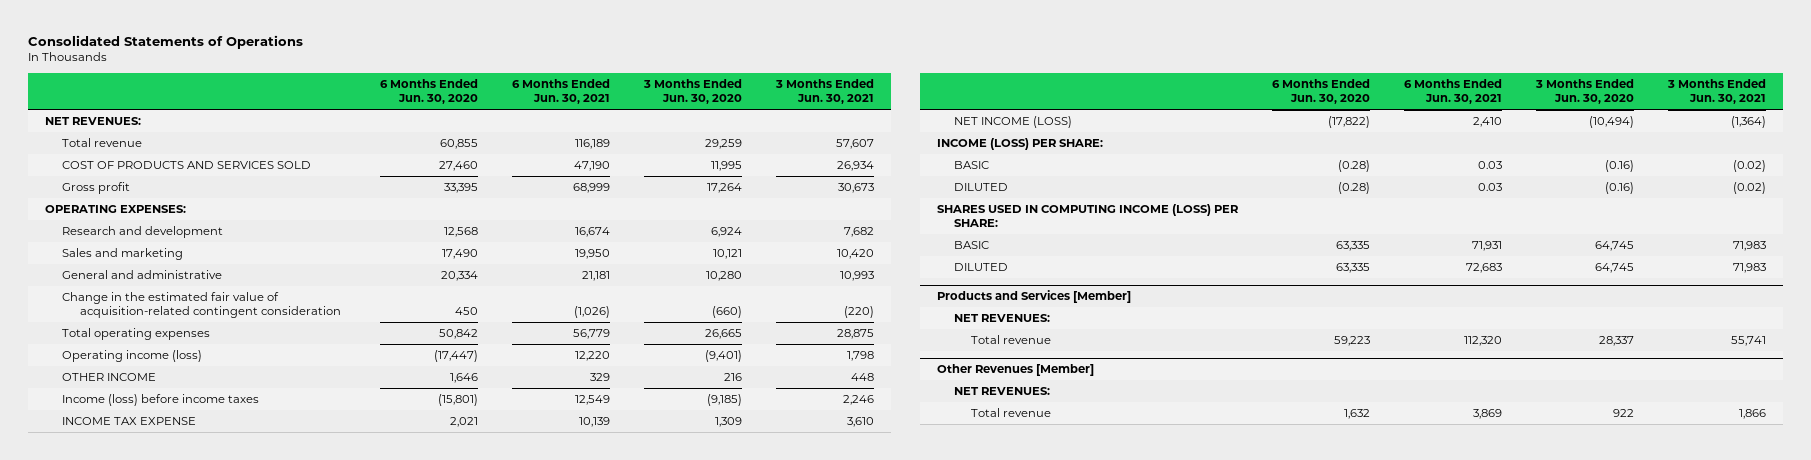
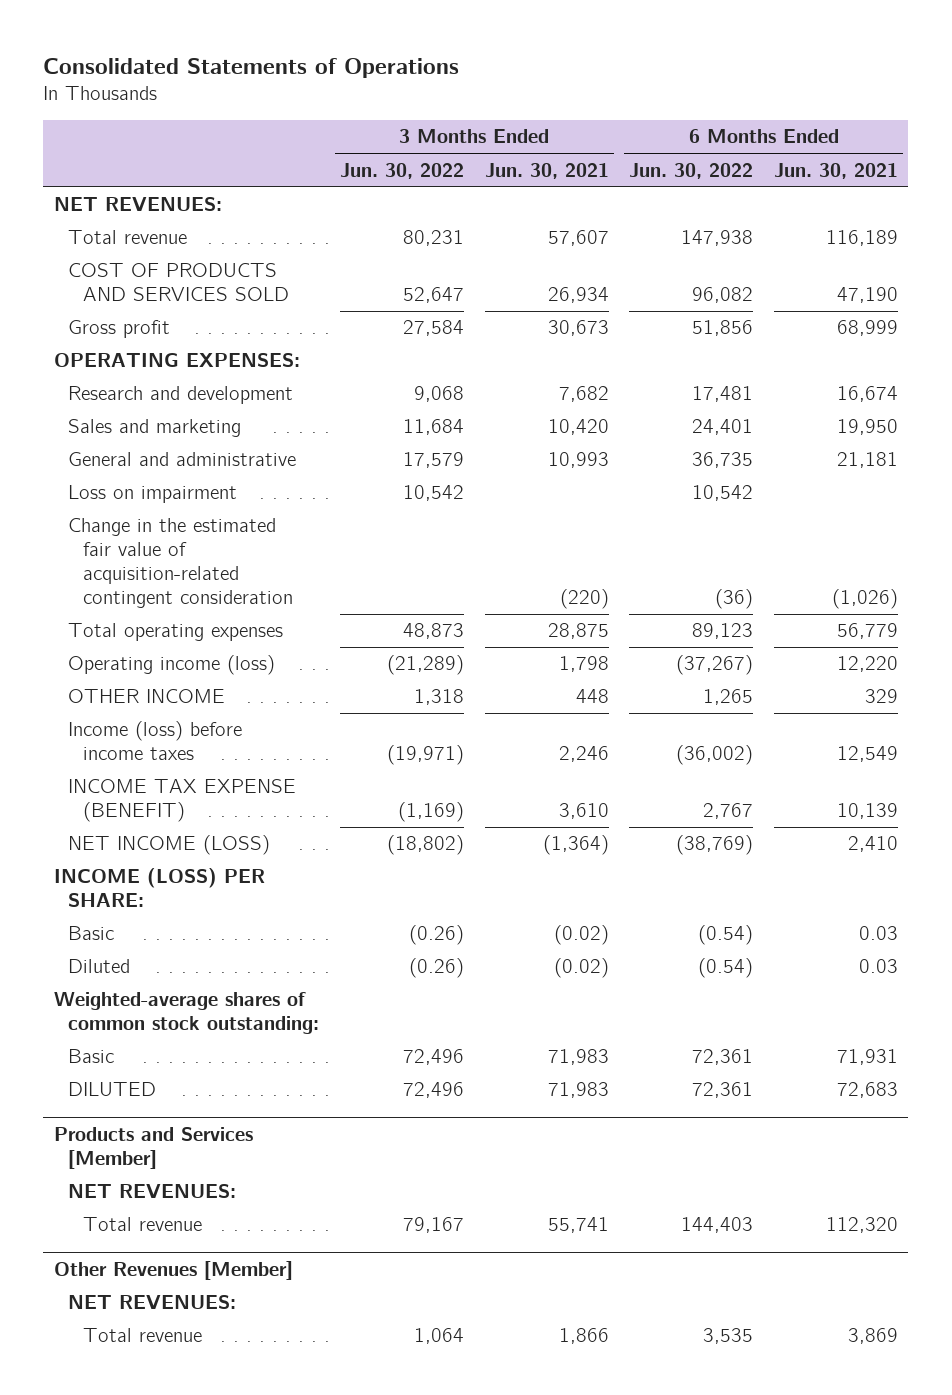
- | 6 Months Ended Jun. 30, 2020 | 6 Months Ended Jun. 30, 2021 | 3 Months Ended Jun. 30, 2020 | 3 Months Ended Jun. 30, 2021
+ | 3 Months Ended Jun. 30, 2022 | 3 Months Ended Jun. 30, 2021 | 6 Months Ended Jun. 30, 2022 | 6 Months Ended Jun. 30, 2021
+ Loss on impairment | 10,542 | | 10,542 |
- INCOME TAX EXPENSE | 2,021 | 10,139 | 1,309 | 3,610
+ INCOME TAX EXPENSE (BENEFIT) | (1,169) | 3,610 | 2,767 | 10,139
- BASIC | (0.28) | 0.03 | (0.16) | (0.02)
- DILUTED | (0.28) | 0.03 | (0.16) | (0.02)
- SHARES USED IN COMPUTING INCOME (LOSS) PER SHARE:
- BASIC | 63,335 | 71,931 | 64,745 | 71,983
+ Basic | (0.26) | (0.02) | (0.54) | 0.03
+ Diluted | (0.26) | (0.02) | (0.54) | 0.03
+ Weighted-average shares of common stock outstanding:
+ Basic | 72,496 | 71,983 | 72,361 | 71,931

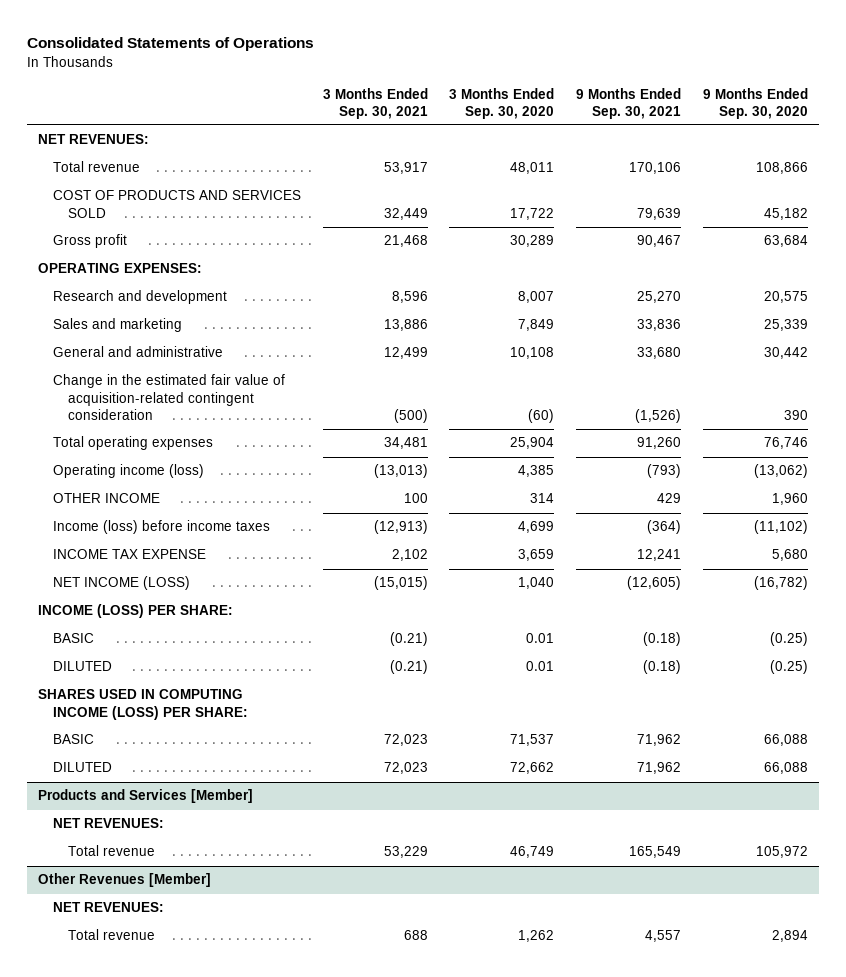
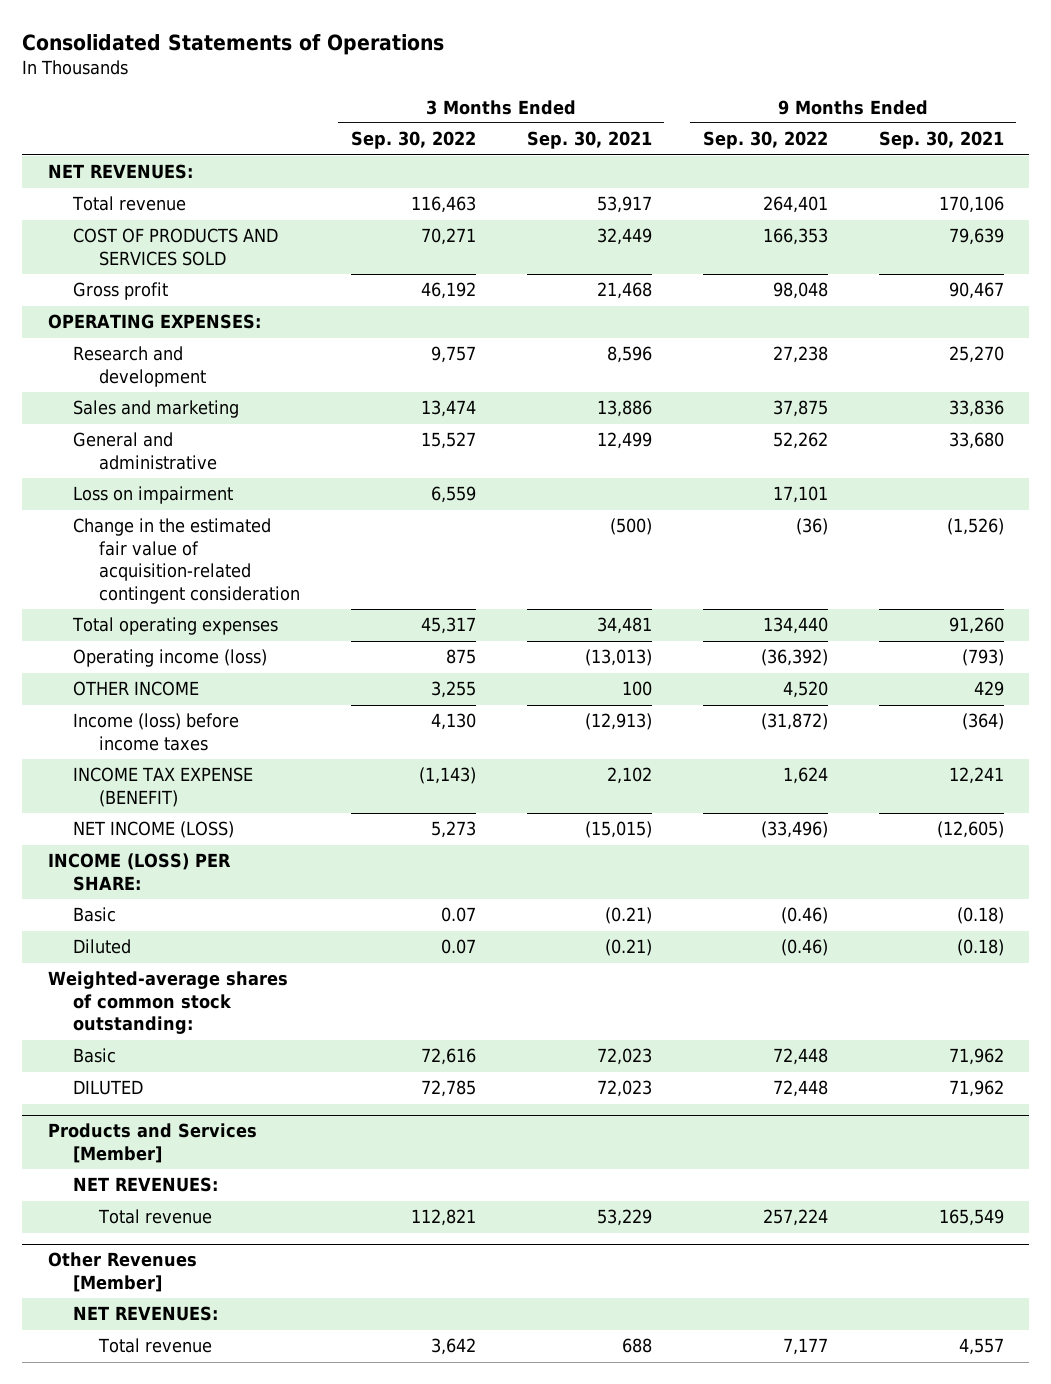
- | 3 Months Ended Sep. 30, 2021 | 3 Months Ended Sep. 30, 2020 | 9 Months Ended Sep. 30, 2021 | 9 Months Ended Sep. 30, 2020
+ | 3 Months Ended Sep. 30, 2022 | 3 Months Ended Sep. 30, 2021 | 9 Months Ended Sep. 30, 2022 | 9 Months Ended Sep. 30, 2021
+ Loss on impairment | 6,559 | | 17,101 |
- INCOME TAX EXPENSE | 2,102 | 3,659 | 12,241 | 5,680
+ INCOME TAX EXPENSE (BENEFIT) | (1,143) | 2,102 | 1,624 | 12,241
- BASIC | (0.21) | 0.01 | (0.18) | (0.25)
- DILUTED | (0.21) | 0.01 | (0.18) | (0.25)
- SHARES USED IN COMPUTING INCOME (LOSS) PER SHARE:
- BASIC | 72,023 | 71,537 | 71,962 | 66,088
+ Basic | 0.07 | (0.21) | (0.46) | (0.18)
+ Diluted | 0.07 | (0.21) | (0.46) | (0.18)
+ Weighted-average shares of common stock outstanding:
+ Basic | 72,616 | 72,023 | 72,448 | 71,962

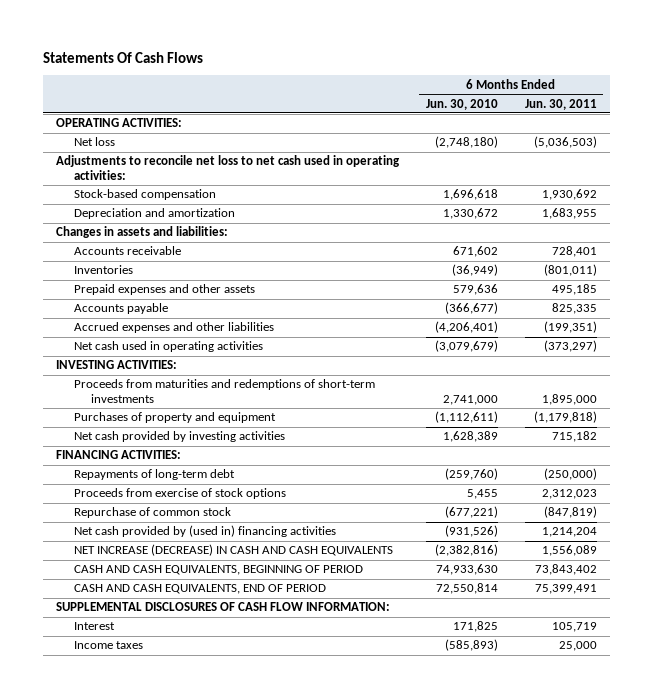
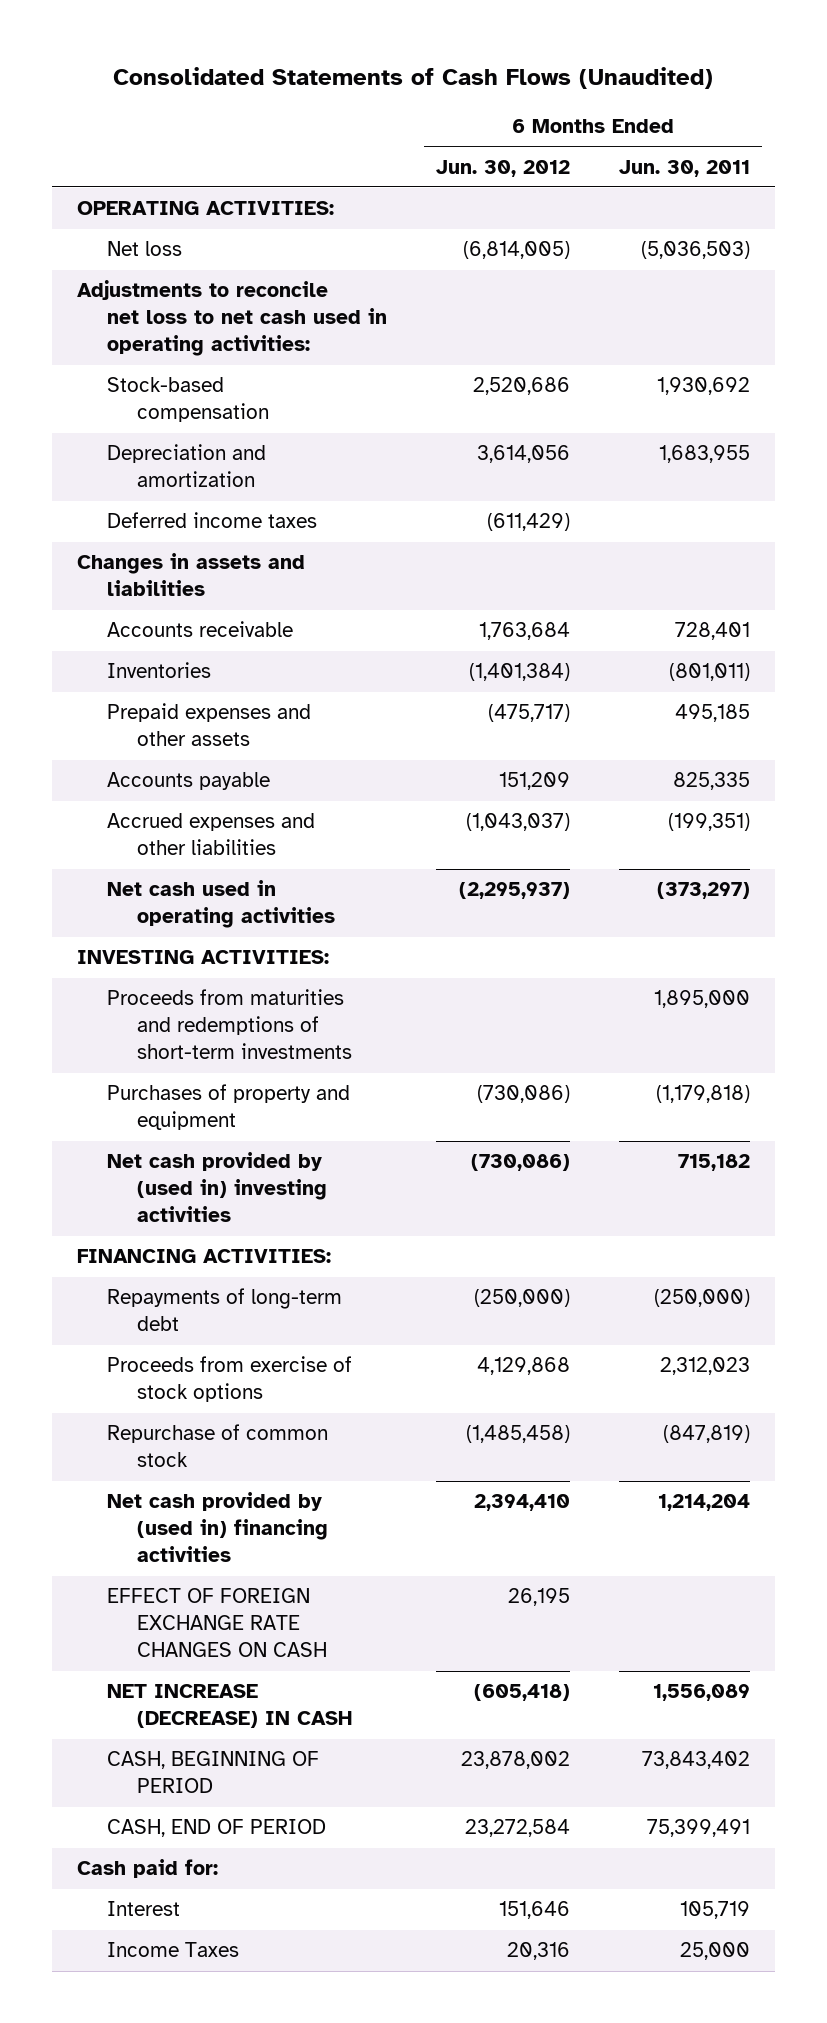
- Statements Of Cash Flows
+ Consolidated Statements of Cash Flows (Unaudited)
- | 6 Months Ended Jun. 30, 2010 | 6 Months Ended Jun. 30, 2011
+ | 6 Months Ended Jun. 30, 2012 | 6 Months Ended Jun. 30, 2011
- Changes in assets and liabilities:
+ Deferred income taxes | (611,429) |
+ Changes in assets and liabilities
- Net cash provided by investing activities | 1,628,389 | 715,182
+ Net cash provided by (used in) investing activities | (730,086) | 715,182
- NET INCREASE (DECREASE) IN CASH AND CASH EQUIVALENTS | (2,382,816) | 1,556,089
- CASH AND CASH EQUIVALENTS, BEGINNING OF PERIOD | 74,933,630 | 73,843,402
- CASH AND CASH EQUIVALENTS, END OF PERIOD | 72,550,814 | 75,399,491
- SUPPLEMENTAL DISCLOSURES OF CASH FLOW INFORMATION:
+ EFFECT OF FOREIGN EXCHANGE RATE CHANGES ON CASH | 26,195 |
+ NET INCREASE (DECREASE) IN CASH | (605,418) | 1,556,089
+ CASH, BEGINNING OF PERIOD | 23,878,002 | 73,843,402
+ CASH, END OF PERIOD | 23,272,584 | 75,399,491
+ Cash paid for:
- Income taxes | (585,893) | 25,000
+ Income Taxes | 20,316 | 25,000

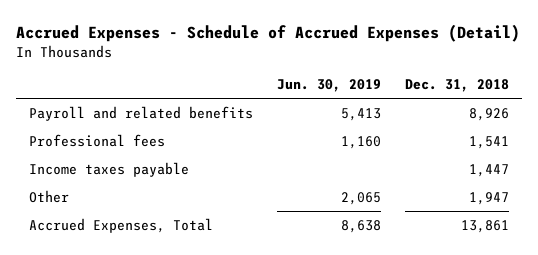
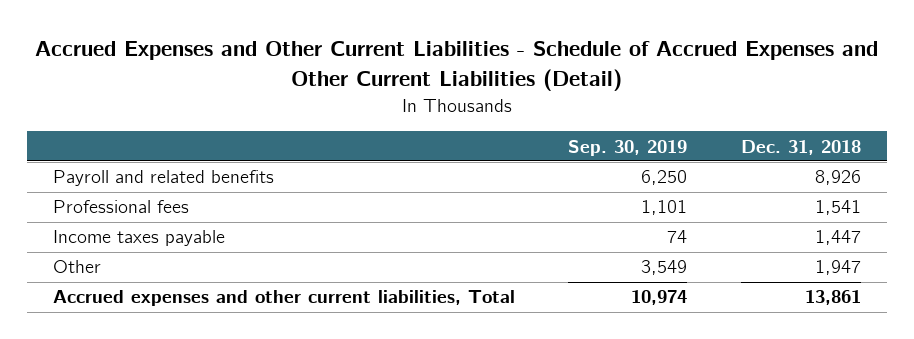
- Accrued Expenses - Schedule of Accrued Expenses (Detail)
+ Accrued Expenses and Other Current Liabilities - Schedule of Accrued Expenses and Other Current Liabilities (Detail)
- | Jun. 30, 2019 | Dec. 31, 2018
+ | Sep. 30, 2019 | Dec. 31, 2018
- Accrued Expenses, Total | 8,638 | 13,861
+ Accrued expenses and other current liabilities, Total | 10,974 | 13,861

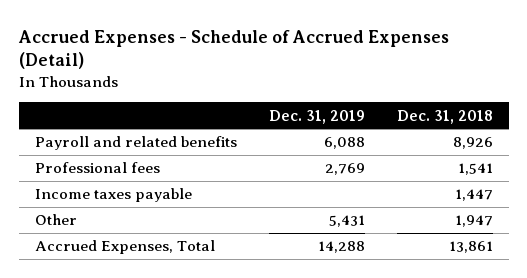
- Accrued Expenses and Other Current Liabilities - Schedule of Accrued Expenses and Other Current Liabilities (Detail)
+ Accrued Expenses - Schedule of Accrued Expenses (Detail)
- | Sep. 30, 2019 | Dec. 31, 2018
+ | Dec. 31, 2019 | Dec. 31, 2018
- Accrued expenses and other current liabilities, Total | 10,974 | 13,861
+ Accrued Expenses, Total | 14,288 | 13,861

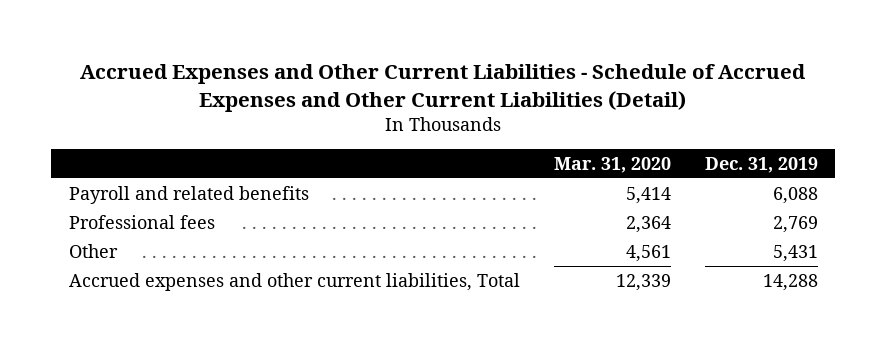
- Accrued Expenses - Schedule of Accrued Expenses (Detail)
+ Accrued Expenses and Other Current Liabilities - Schedule of Accrued Expenses and Other Current Liabilities (Detail)
- | Dec. 31, 2019 | Dec. 31, 2018
+ | Mar. 31, 2020 | Dec. 31, 2019
- Income taxes payable | | 1,447
- Accrued Expenses, Total | 14,288 | 13,861
+ Accrued expenses and other current liabilities, Total | 12,339 | 14,288

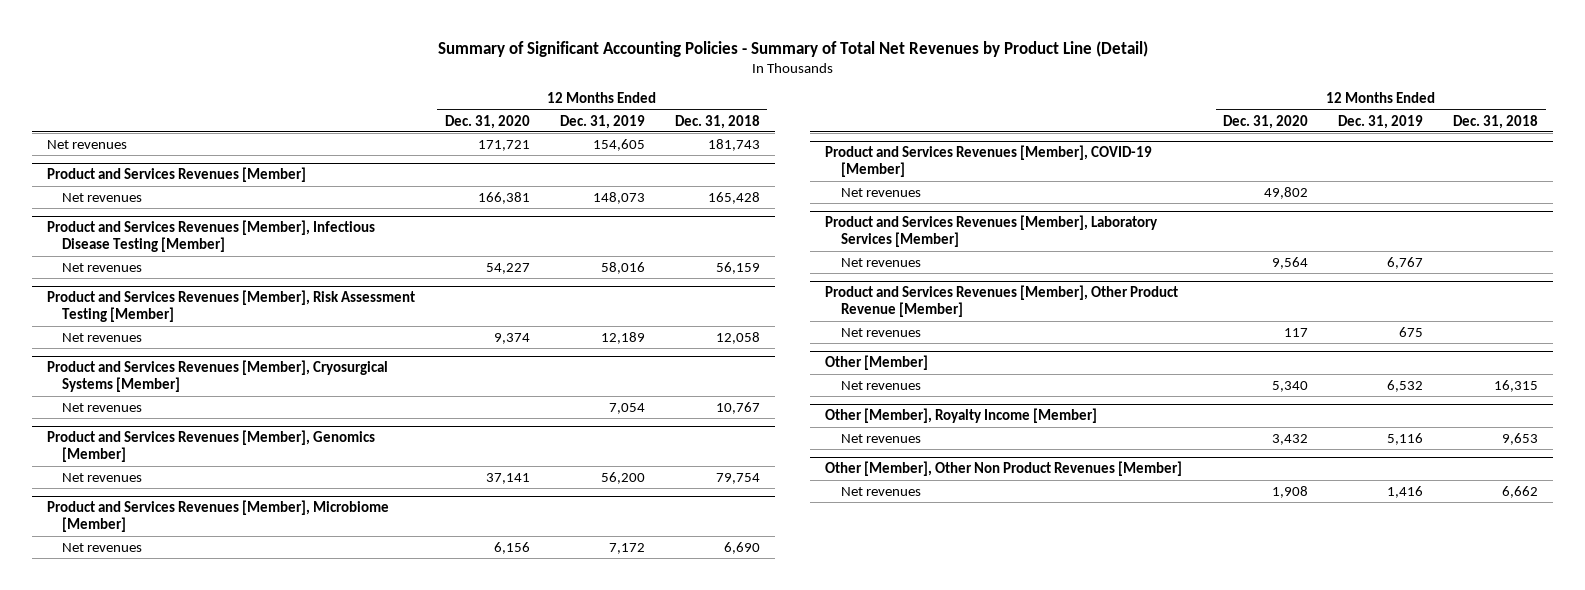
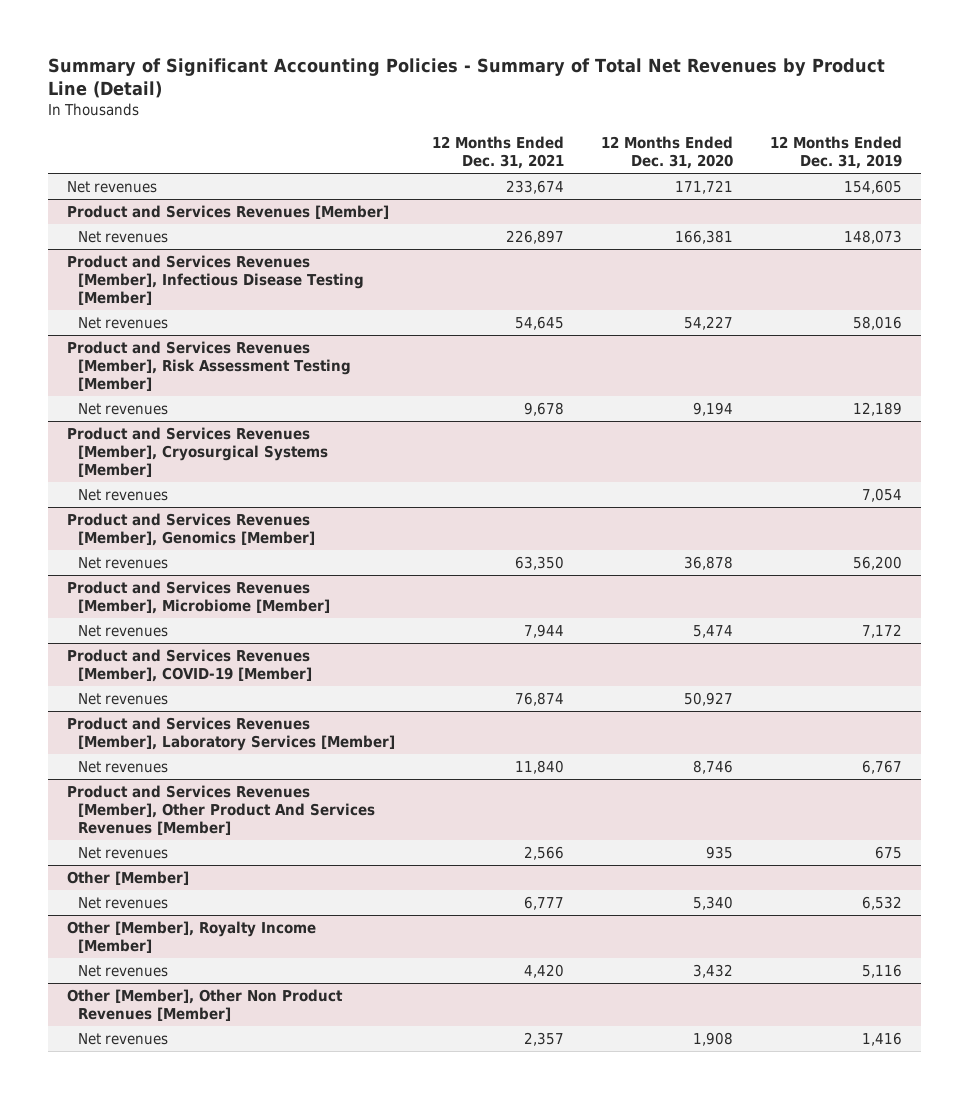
- | 12 Months Ended Dec. 31, 2020 | 12 Months Ended Dec. 31, 2019 | 12 Months Ended Dec. 31, 2018
+ | 12 Months Ended Dec. 31, 2021 | 12 Months Ended Dec. 31, 2020 | 12 Months Ended Dec. 31, 2019
@ Product and Services Revenues [Member], Risk Assessment Testing [Member]
- Net revenues | 9,374 | 12,189 | 12,058
+ Net revenues | 9,678 | 9,194 | 12,189
@ Product and Services Revenues [Member], Genomics [Member]
- Net revenues | 37,141 | 56,200 | 79,754
+ Net revenues | 63,350 | 36,878 | 56,200
@ Product and Services Revenues [Member], Microbiome [Member]
- Net revenues | 6,156 | 7,172 | 6,690
+ Net revenues | 7,944 | 5,474 | 7,172
@ Product and Services Revenues [Member], COVID-19 [Member]
- Net revenues | 49,802 | |
+ Net revenues | 76,874 | 50,927 |
@ Product and Services Revenues [Member], Laboratory Services [Member]
- Net revenues | 9,564 | 6,767 |
- Product and Services Revenues [Member], Other Product Revenue [Member]
- Net revenues | 117 | 675 |
@ Product and Services Revenues [Member], Laboratory Services [Member]
+ Net revenues | 11,840 | 8,746 | 6,767
+ Product and Services Revenues [Member], Other Product And Services Revenues [Member]
+ Net revenues | 2,566 | 935 | 675

